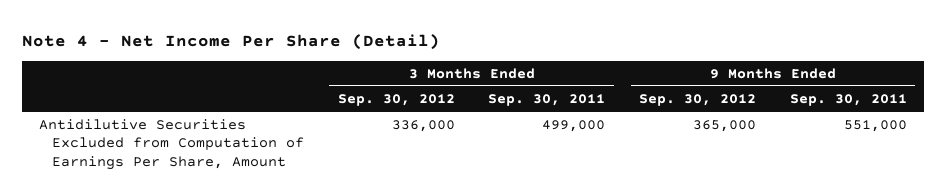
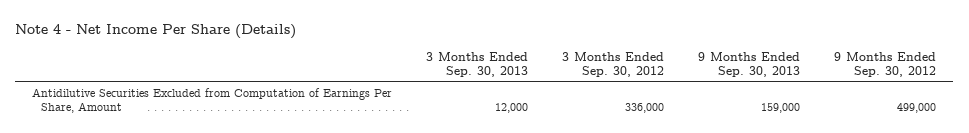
- Note 4 - Net Income Per Share (Detail)
+ Note 4 - Net Income Per Share (Details)
- | 3 Months Ended Sep. 30, 2012 | 3 Months Ended Sep. 30, 2011 | 9 Months Ended Sep. 30, 2012 | 9 Months Ended Sep. 30, 2011
+ | 3 Months Ended Sep. 30, 2013 | 3 Months Ended Sep. 30, 2012 | 9 Months Ended Sep. 30, 2013 | 9 Months Ended Sep. 30, 2012
- Antidilutive Securities Excluded from Computation of Earnings Per Share, Amount | 336,000 | 499,000 | 365,000 | 551,000
+ Antidilutive Securities Excluded from Computation of Earnings Per Share, Amount | 12,000 | 336,000 | 159,000 | 499,000

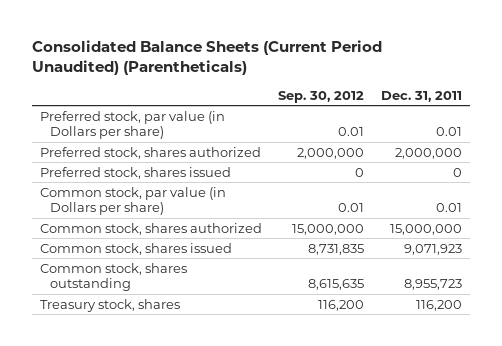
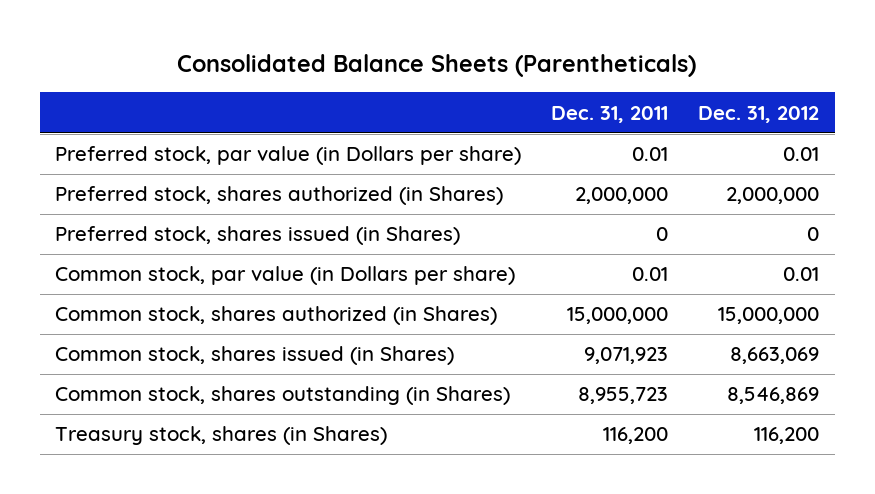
- Consolidated Balance Sheets (Current Period Unaudited) (Parentheticals)
+ Consolidated Balance Sheets (Parentheticals)
- | Sep. 30, 2012 | Dec. 31, 2011
+ | Dec. 31, 2011 | Dec. 31, 2012
- Preferred stock, shares authorized | 2,000,000 | 2,000,000
- Preferred stock, shares issued | 0 | 0
+ Preferred stock, shares authorized (in Shares) | 2,000,000 | 2,000,000
+ Preferred stock, shares issued (in Shares) | 0 | 0
- Common stock, shares authorized | 15,000,000 | 15,000,000
- Common stock, shares issued | 8,731,835 | 9,071,923
- Common stock, shares outstanding | 8,615,635 | 8,955,723
- Treasury stock, shares | 116,200 | 116,200
+ Common stock, shares authorized (in Shares) | 15,000,000 | 15,000,000
+ Common stock, shares issued (in Shares) | 9,071,923 | 8,663,069
+ Common stock, shares outstanding (in Shares) | 8,955,723 | 8,546,869
+ Treasury stock, shares (in Shares) | 116,200 | 116,200

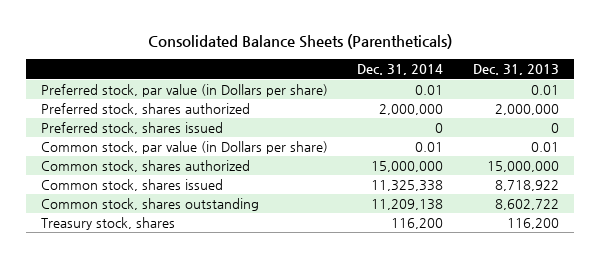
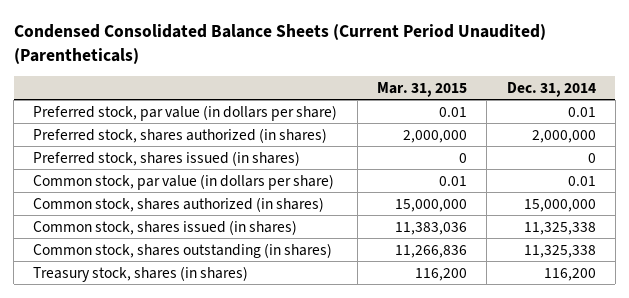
- Consolidated Balance Sheets (Parentheticals)
+ Condensed Consolidated Balance Sheets (Current Period Unaudited) (Parentheticals)
- | Dec. 31, 2014 | Dec. 31, 2013
+ | Mar. 31, 2015 | Dec. 31, 2014
- Preferred stock, par value (in Dollars per share) | 0.01 | 0.01
- Preferred stock, shares authorized | 2,000,000 | 2,000,000
- Preferred stock, shares issued | 0 | 0
- Common stock, par value (in Dollars per share) | 0.01 | 0.01
- Common stock, shares authorized | 15,000,000 | 15,000,000
- Common stock, shares issued | 11,325,338 | 8,718,922
- Common stock, shares outstanding | 11,209,138 | 8,602,722
- Treasury stock, shares | 116,200 | 116,200
+ Preferred stock, par value (in dollars per share) | 0.01 | 0.01
+ Preferred stock, shares authorized (in shares) | 2,000,000 | 2,000,000
+ Preferred stock, shares issued (in shares) | 0 | 0
+ Common stock, par value (in dollars per share) | 0.01 | 0.01
+ Common stock, shares authorized (in shares) | 15,000,000 | 15,000,000
+ Common stock, shares issued (in shares) | 11,383,036 | 11,325,338
+ Common stock, shares outstanding (in shares) | 11,266,836 | 11,325,338
+ Treasury stock, shares (in shares) | 116,200 | 116,200

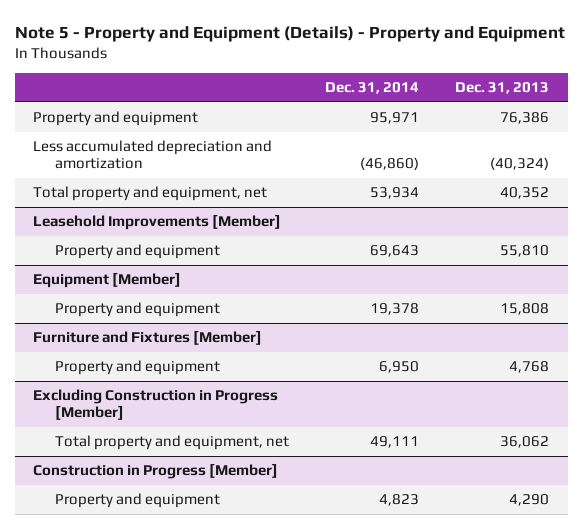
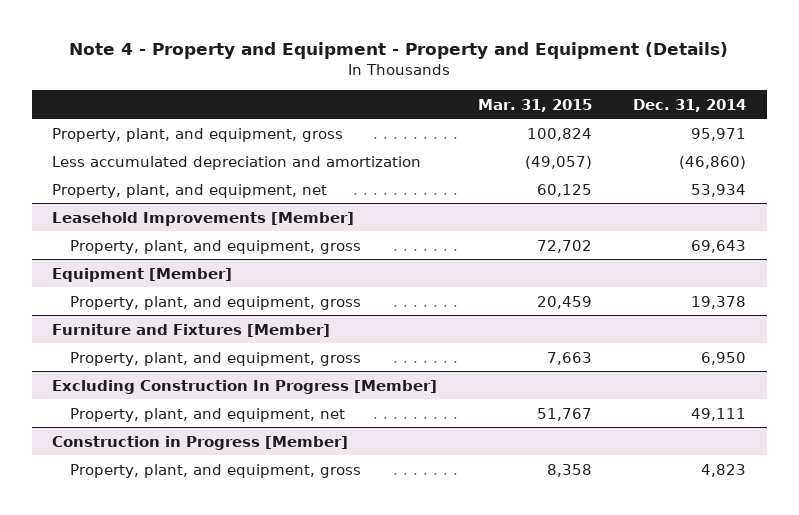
- Note 5 - Property and Equipment (Details) - Property and Equipment
+ Note 4 - Property and Equipment - Property and Equipment (Details)
- | Dec. 31, 2014 | Dec. 31, 2013
+ | Mar. 31, 2015 | Dec. 31, 2014
- Property and equipment | 95,971 | 76,386
+ Property, plant, and equipment, gross | 100,824 | 95,971
- Total property and equipment, net | 53,934 | 40,352
+ Property, plant, and equipment, net | 60,125 | 53,934
@ Leasehold Improvements [Member]
- Property and equipment | 69,643 | 55,810
+ Property, plant, and equipment, gross | 72,702 | 69,643
@ Equipment [Member]
- Property and equipment | 19,378 | 15,808
+ Property, plant, and equipment, gross | 20,459 | 19,378
@ Furniture and Fixtures [Member]
- Property and equipment | 6,950 | 4,768
- Excluding Construction in Progress [Member]
- Total property and equipment, net | 49,111 | 36,062
@ Furniture and Fixtures [Member]
+ Property, plant, and equipment, gross | 7,663 | 6,950
+ Excluding Construction In Progress [Member]
+ Property, plant, and equipment, net | 51,767 | 49,111
@ Construction in Progress [Member]
- Property and equipment | 4,823 | 4,290
+ Property, plant, and equipment, gross | 8,358 | 4,823

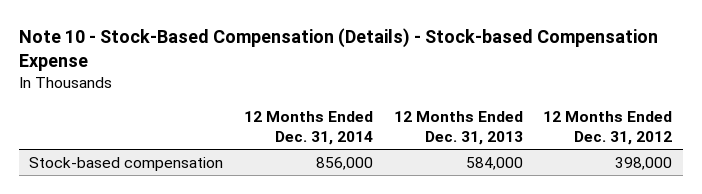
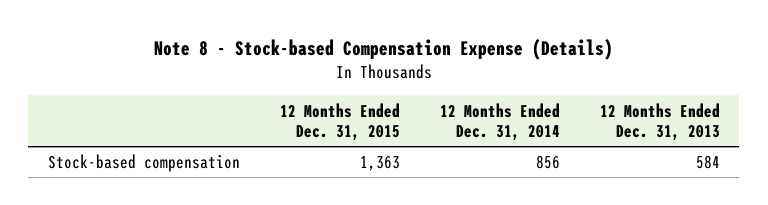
- Note 10 - Stock-Based Compensation (Details) - Stock-based Compensation Expense
+ Note 8 - Stock-based Compensation Expense (Details)
- | 12 Months Ended Dec. 31, 2014 | 12 Months Ended Dec. 31, 2013 | 12 Months Ended Dec. 31, 2012
+ | 12 Months Ended Dec. 31, 2015 | 12 Months Ended Dec. 31, 2014 | 12 Months Ended Dec. 31, 2013
- Stock-based compensation | 856,000 | 584,000 | 398,000
+ Stock-based compensation | 1,363 | 856 | 584

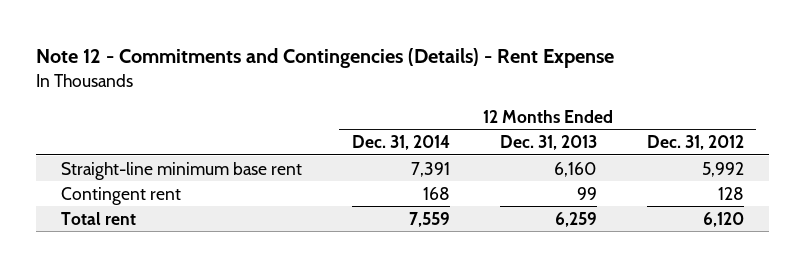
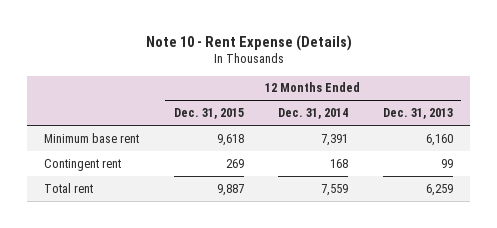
- Note 12 - Commitments and Contingencies (Details) - Rent Expense
+ Note 10 - Rent Expense (Details)
- | 12 Months Ended Dec. 31, 2014 | 12 Months Ended Dec. 31, 2013 | 12 Months Ended Dec. 31, 2012
+ | 12 Months Ended Dec. 31, 2015 | 12 Months Ended Dec. 31, 2014 | 12 Months Ended Dec. 31, 2013
- Straight-line minimum base rent | 7,391 | 6,160 | 5,992
+ Minimum base rent | 9,618 | 7,391 | 6,160

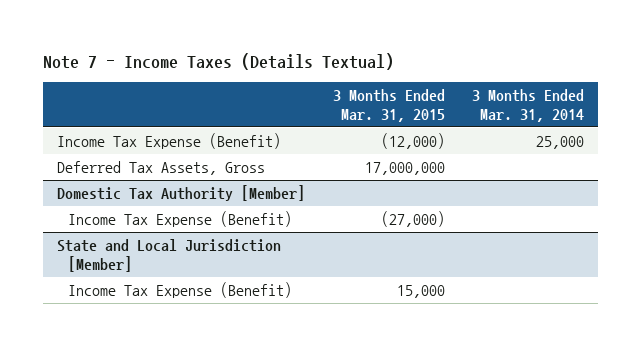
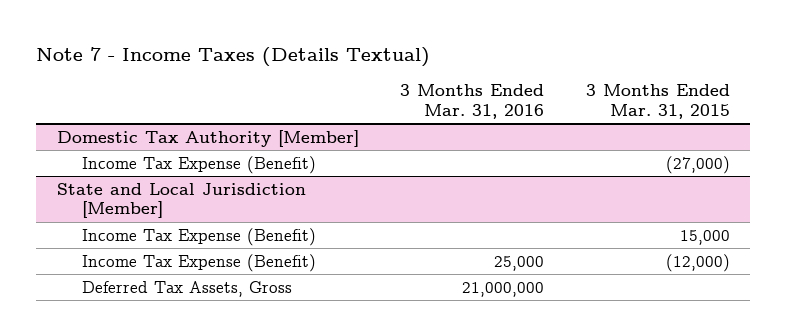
- | 3 Months Ended Mar. 31, 2015 | 3 Months Ended Mar. 31, 2014
+ | 3 Months Ended Mar. 31, 2016 | 3 Months Ended Mar. 31, 2015
- Income Tax Expense (Benefit) | (12,000) | 25,000
- Deferred Tax Assets, Gross | 17,000,000 |
@ State and Local Jurisdiction [Member]
+ Income Tax Expense (Benefit) | 25,000 | (12,000)
+ Deferred Tax Assets, Gross | 21,000,000 |

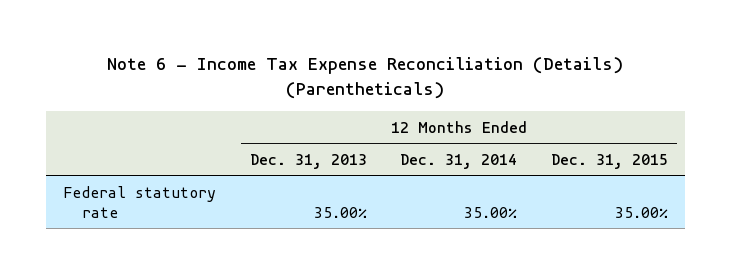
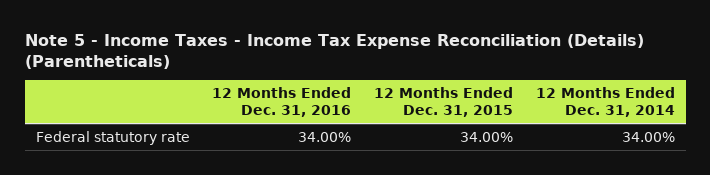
- Note 6 - Income Tax Expense Reconciliation (Details) (Parentheticals)
+ Note 5 - Income Taxes - Income Tax Expense Reconciliation (Details) (Parentheticals)
- | 12 Months Ended Dec. 31, 2013 | 12 Months Ended Dec. 31, 2014 | 12 Months Ended Dec. 31, 2015
+ | 12 Months Ended Dec. 31, 2016 | 12 Months Ended Dec. 31, 2015 | 12 Months Ended Dec. 31, 2014
- Federal statutory rate | 35.00% | 35.00% | 35.00%
+ Federal statutory rate | 34.00% | 34.00% | 34.00%

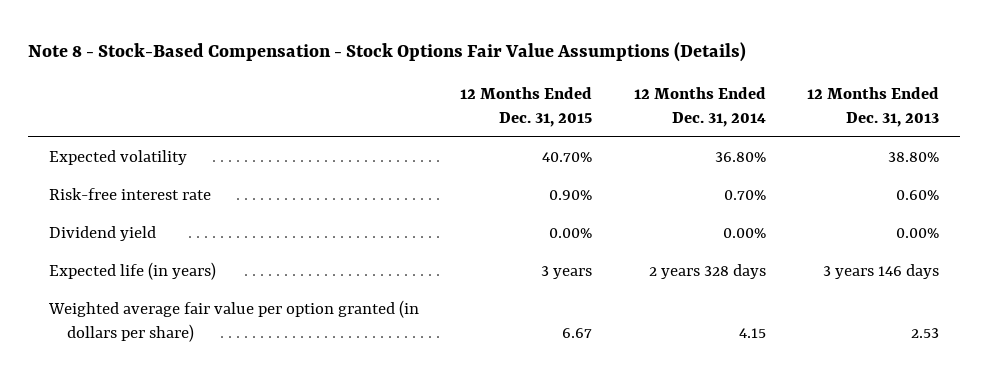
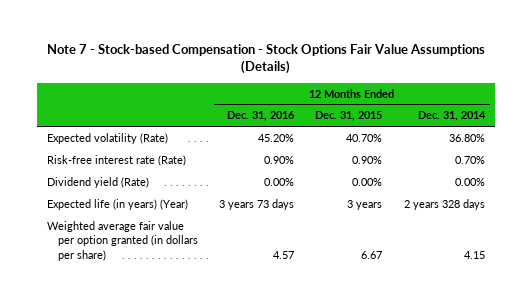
- Note 8 - Stock-Based Compensation - Stock Options Fair Value Assumptions (Details)
+ Note 7 - Stock-based Compensation - Stock Options Fair Value Assumptions (Details)
- | 12 Months Ended Dec. 31, 2015 | 12 Months Ended Dec. 31, 2014 | 12 Months Ended Dec. 31, 2013
+ | 12 Months Ended Dec. 31, 2016 | 12 Months Ended Dec. 31, 2015 | 12 Months Ended Dec. 31, 2014
- Expected volatility | 40.70% | 36.80% | 38.80%
- Risk-free interest rate | 0.90% | 0.70% | 0.60%
- Dividend yield | 0.00% | 0.00% | 0.00%
- Expected life (in years) | 3 years | 2 years 328 days | 3 years 146 days
+ Expected volatility (Rate) | 45.20% | 40.70% | 36.80%
+ Risk-free interest rate (Rate) | 0.90% | 0.90% | 0.70%
+ Dividend yield (Rate) | 0.00% | 0.00% | 0.00%
+ Expected life (in years) (Year) | 3 years 73 days | 3 years | 2 years 328 days

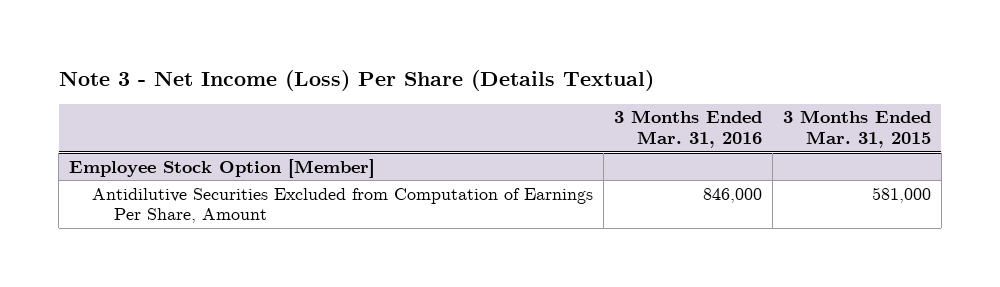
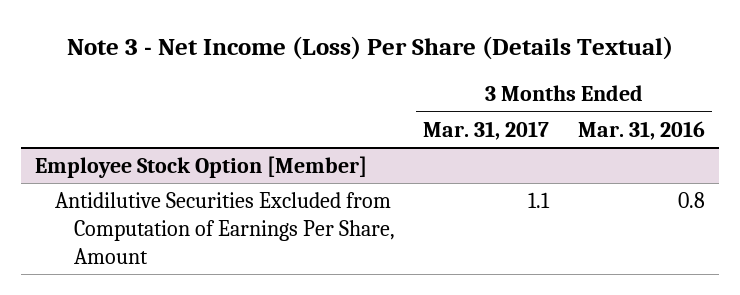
- | 3 Months Ended Mar. 31, 2016 | 3 Months Ended Mar. 31, 2015
+ | 3 Months Ended Mar. 31, 2017 | 3 Months Ended Mar. 31, 2016
@ Employee Stock Option [Member]
- Antidilutive Securities Excluded from Computation of Earnings Per Share, Amount | 846,000 | 581,000
+ Antidilutive Securities Excluded from Computation of Earnings Per Share, Amount | 1.1 | 0.8

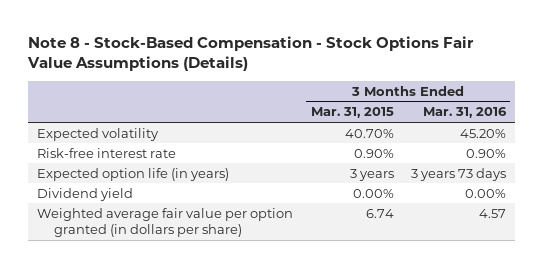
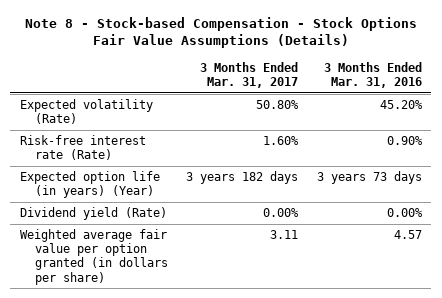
- Note 8 - Stock-Based Compensation - Stock Options Fair Value Assumptions (Details)
+ Note 8 - Stock-based Compensation - Stock Options Fair Value Assumptions (Details)
- | 3 Months Ended Mar. 31, 2015 | 3 Months Ended Mar. 31, 2016
+ | 3 Months Ended Mar. 31, 2017 | 3 Months Ended Mar. 31, 2016
- Expected volatility | 40.70% | 45.20%
- Risk-free interest rate | 0.90% | 0.90%
- Expected option life (in years) | 3 years | 3 years 73 days
- Dividend yield | 0.00% | 0.00%
+ Expected volatility (Rate) | 50.80% | 45.20%
+ Risk-free interest rate (Rate) | 1.60% | 0.90%
+ Expected option life (in years) (Year) | 3 years 182 days | 3 years 73 days
+ Dividend yield (Rate) | 0.00% | 0.00%

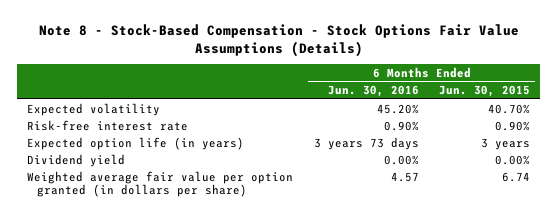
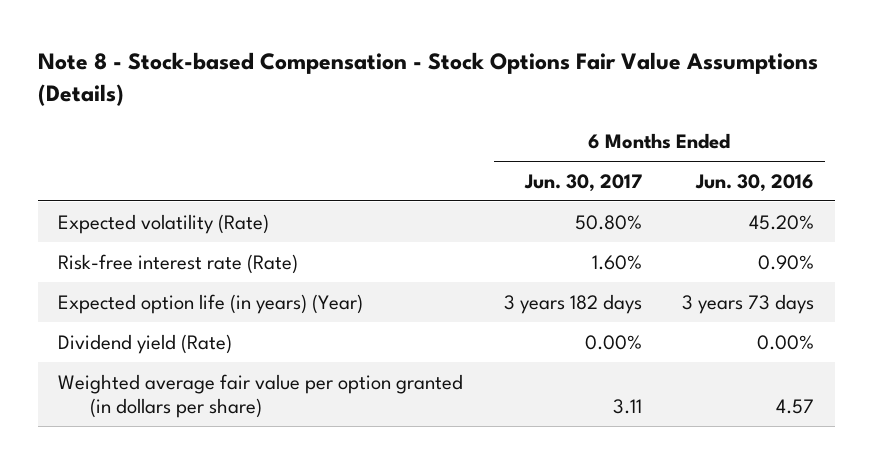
- Note 8 - Stock-Based Compensation - Stock Options Fair Value Assumptions (Details)
+ Note 8 - Stock-based Compensation - Stock Options Fair Value Assumptions (Details)
- | 6 Months Ended Jun. 30, 2016 | 6 Months Ended Jun. 30, 2015
+ | 6 Months Ended Jun. 30, 2017 | 6 Months Ended Jun. 30, 2016
- Expected volatility | 45.20% | 40.70%
- Risk-free interest rate | 0.90% | 0.90%
- Expected option life (in years) | 3 years 73 days | 3 years
- Dividend yield | 0.00% | 0.00%
+ Expected volatility (Rate) | 50.80% | 45.20%
+ Risk-free interest rate (Rate) | 1.60% | 0.90%
+ Expected option life (in years) (Year) | 3 years 182 days | 3 years 73 days
+ Dividend yield (Rate) | 0.00% | 0.00%

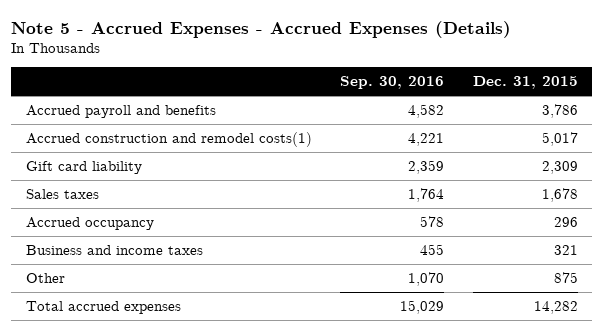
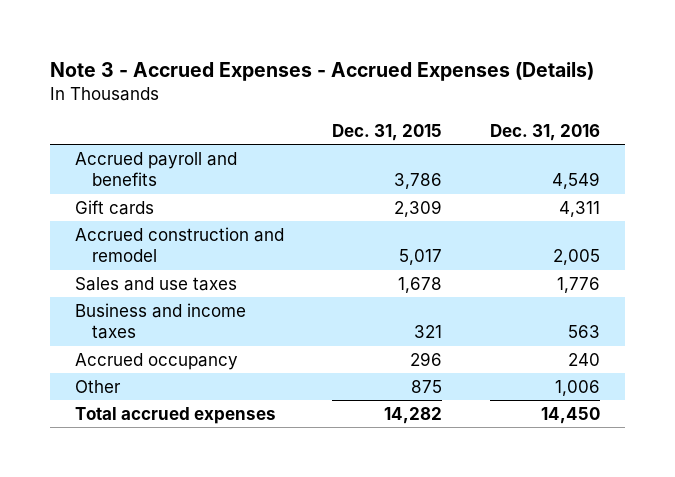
- Note 5 - Accrued Expenses - Accrued Expenses (Details)
+ Note 3 - Accrued Expenses - Accrued Expenses (Details)
- | Sep. 30, 2016 | Dec. 31, 2015
+ | Dec. 31, 2015 | Dec. 31, 2016
- Accrued construction and remodel costs(1) | 4,221 | 5,017
- Gift card liability | 2,359 | 2,309
- Sales taxes | 1,764 | 1,678
+ Gift cards | 2,309 | 4,311
+ Accrued construction and remodel | 5,017 | 2,005
+ Sales and use taxes | 1,678 | 1,776
moved down: Accrued occupancy | 296 | 240

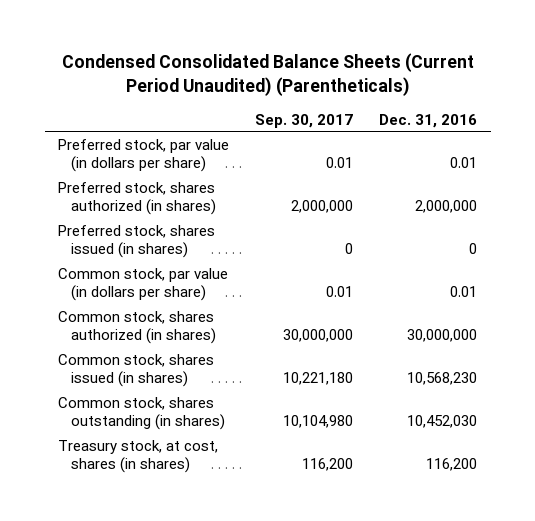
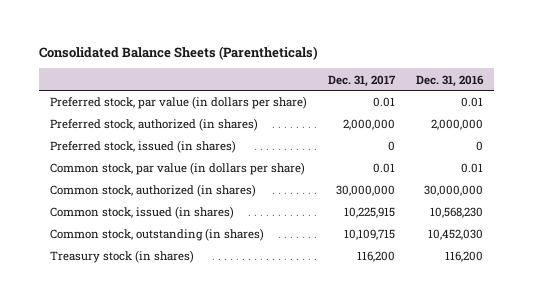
- Condensed Consolidated Balance Sheets (Current Period Unaudited) (Parentheticals)
+ Consolidated Balance Sheets (Parentheticals)
- | Sep. 30, 2017 | Dec. 31, 2016
+ | Dec. 31, 2017 | Dec. 31, 2016
- Preferred stock, shares authorized (in shares) | 2,000,000 | 2,000,000
- Preferred stock, shares issued (in shares) | 0 | 0
+ Preferred stock, authorized (in shares) | 2,000,000 | 2,000,000
+ Preferred stock, issued (in shares) | 0 | 0
- Common stock, shares authorized (in shares) | 30,000,000 | 30,000,000
- Common stock, shares issued (in shares) | 10,221,180 | 10,568,230
- Common stock, shares outstanding (in shares) | 10,104,980 | 10,452,030
- Treasury stock, at cost, shares (in shares) | 116,200 | 116,200
+ Common stock, authorized (in shares) | 30,000,000 | 30,000,000
+ Common stock, issued (in shares) | 10,225,915 | 10,568,230
+ Common stock, outstanding (in shares) | 10,109,715 | 10,452,030
+ Treasury stock (in shares) | 116,200 | 116,200

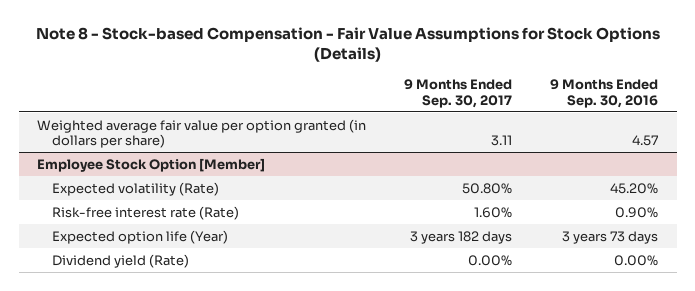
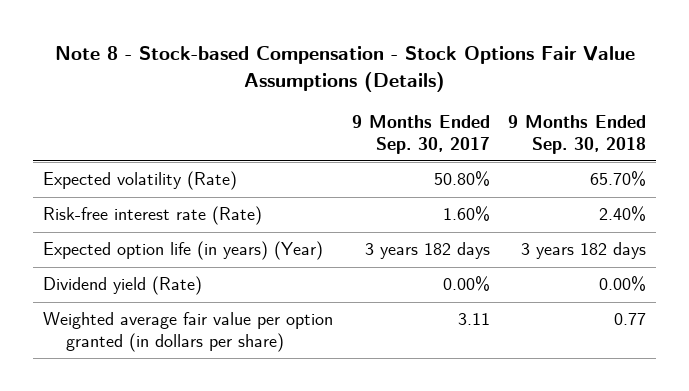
- Note 8 - Stock-based Compensation - Fair Value Assumptions for Stock Options (Details)
+ Note 8 - Stock-based Compensation - Stock Options Fair Value Assumptions (Details)
- | 9 Months Ended Sep. 30, 2017 | 9 Months Ended Sep. 30, 2016
+ | 9 Months Ended Sep. 30, 2017 | 9 Months Ended Sep. 30, 2018
- Employee Stock Option [Member]
- Expected option life (Year) | 3 years 182 days | 3 years 73 days
+ Expected option life (in years) (Year) | 3 years 182 days | 3 years 182 days
moved down: Weighted average fair value per option granted (in dollars per share) | 3.11 | 0.77

